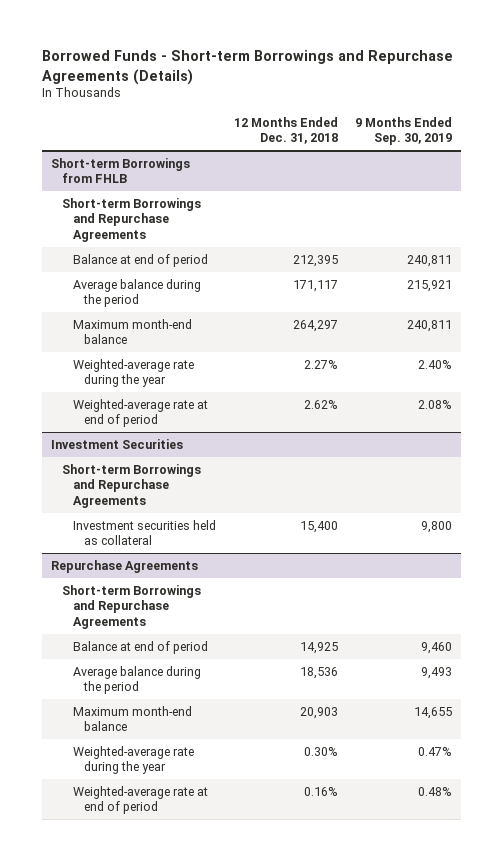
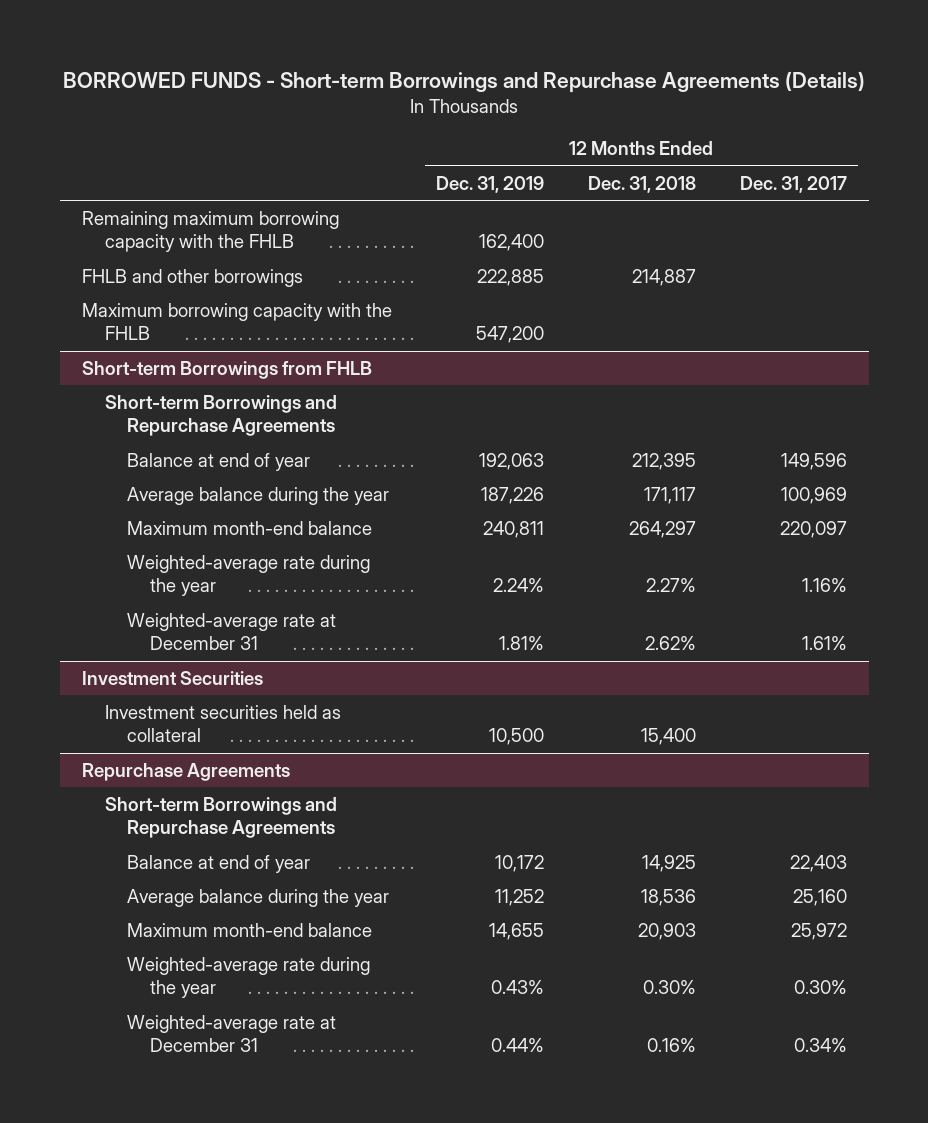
- Borrowed Funds - Short-term Borrowings and Repurchase Agreements (Details)
+ BORROWED FUNDS - Short-term Borrowings and Repurchase Agreements (Details)
- | 12 Months Ended Dec. 31, 2018 | 9 Months Ended Sep. 30, 2019
+ | 12 Months Ended Dec. 31, 2019 | 12 Months Ended Dec. 31, 2018 | 12 Months Ended Dec. 31, 2017
+ Remaining maximum borrowing capacity with the FHLB | 162,400 | |
+ FHLB and other borrowings | 222,885 | 214,887 |
+ Maximum borrowing capacity with the FHLB | 547,200 | |
@ Short-term Borrowings from FHLB
- Balance at end of period | 212,395 | 240,811
- Average balance during the period | 171,117 | 215,921
+ Balance at end of year | 192,063 | 212,395 | 149,596
+ Average balance during the year | 187,226 | 171,117 | 100,969
- Weighted-average rate at end of period | 2.62% | 2.08%
+ Weighted-average rate at December 31 | 1.81% | 2.62% | 1.61%
@ Investment Securities
- Short-term Borrowings and Repurchase Agreements
@ Repurchase Agreements
- Balance at end of period | 14,925 | 9,460
- Average balance during the period | 18,536 | 9,493
+ Balance at end of year | 10,172 | 14,925 | 22,403
+ Average balance during the year | 11,252 | 18,536 | 25,160
- Weighted-average rate at end of period | 0.16% | 0.48%
+ Weighted-average rate at December 31 | 0.44% | 0.16% | 0.34%

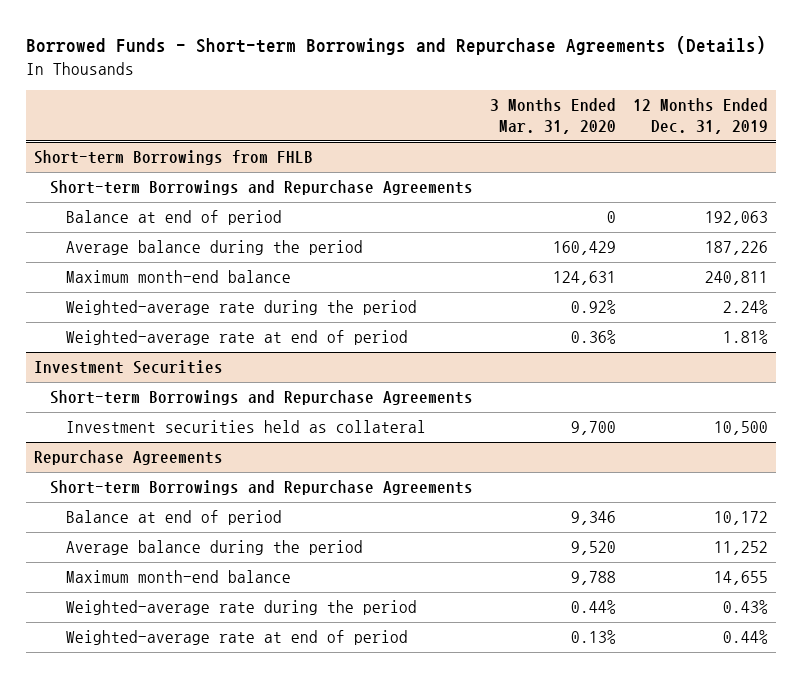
- BORROWED FUNDS - Short-term Borrowings and Repurchase Agreements (Details)
+ Borrowed Funds - Short-term Borrowings and Repurchase Agreements (Details)
- | 12 Months Ended Dec. 31, 2019 | 12 Months Ended Dec. 31, 2018 | 12 Months Ended Dec. 31, 2017
+ | 3 Months Ended Mar. 31, 2020 | 12 Months Ended Dec. 31, 2019
- Remaining maximum borrowing capacity with the FHLB | 162,400 | |
- FHLB and other borrowings | 222,885 | 214,887 |
- Maximum borrowing capacity with the FHLB | 547,200 | |
@ Short-term Borrowings from FHLB
- Balance at end of year | 192,063 | 212,395 | 149,596
- Average balance during the year | 187,226 | 171,117 | 100,969
+ Balance at end of period | 0 | 192,063
+ Average balance during the period | 160,429 | 187,226
- Weighted-average rate during the year | 2.24% | 2.27% | 1.16%
- Weighted-average rate at December 31 | 1.81% | 2.62% | 1.61%
+ Weighted-average rate during the period | 0.92% | 2.24%
+ Weighted-average rate at end of period | 0.36% | 1.81%
@ Investment Securities
+ Short-term Borrowings and Repurchase Agreements
@ Repurchase Agreements
- Balance at end of year | 10,172 | 14,925 | 22,403
- Average balance during the year | 11,252 | 18,536 | 25,160
+ Balance at end of period | 9,346 | 10,172
+ Average balance during the period | 9,520 | 11,252
- Weighted-average rate during the year | 0.43% | 0.30% | 0.30%
- Weighted-average rate at December 31 | 0.44% | 0.16% | 0.34%
+ Weighted-average rate during the period | 0.44% | 0.43%
+ Weighted-average rate at end of period | 0.13% | 0.44%

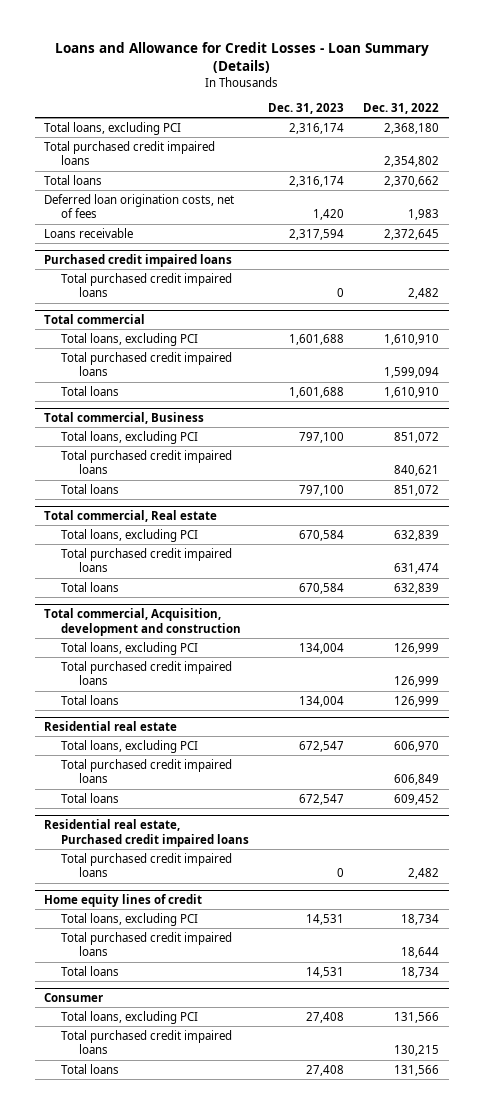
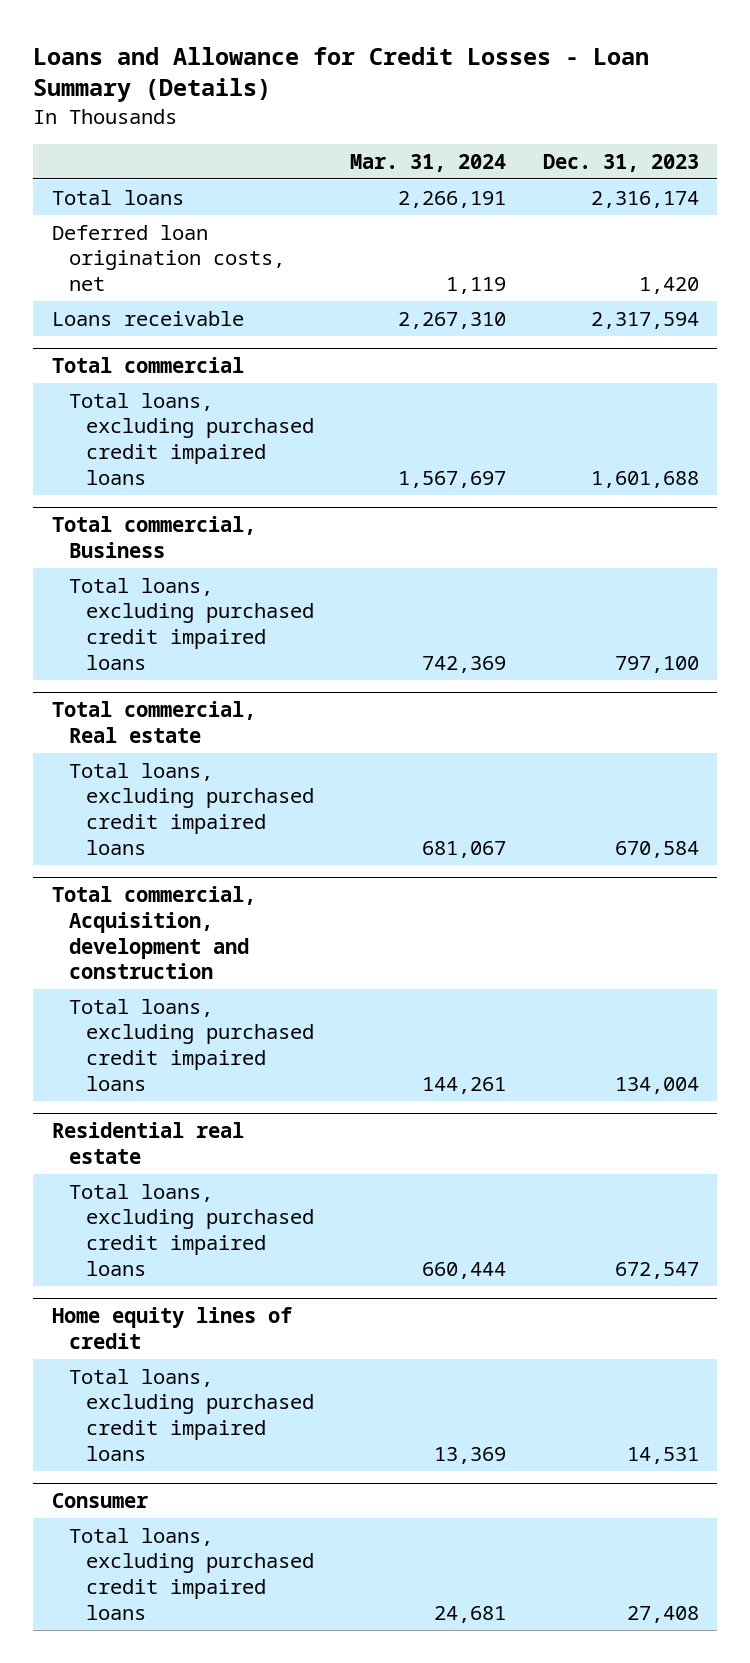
- | Dec. 31, 2023 | Dec. 31, 2022
+ | Mar. 31, 2024 | Dec. 31, 2023
- Total loans, excluding PCI | 2,316,174 | 2,368,180
- Total purchased credit impaired loans | | 2,354,802
- Deferred loan origination costs, net of fees | 1,420 | 1,983
+ Deferred loan origination costs, net | 1,119 | 1,420
- Purchased credit impaired loans
- Total purchased credit impaired loans | 0 | 2,482
@ Total commercial
- Total loans, excluding PCI | 1,601,688 | 1,610,910
- Total purchased credit impaired loans | | 1,599,094
- Total loans | 1,601,688 | 1,610,910
+ Total loans, excluding purchased credit impaired loans | 1,567,697 | 1,601,688
@ Total commercial, Business
- Total loans, excluding PCI | 797,100 | 851,072
- Total purchased credit impaired loans | | 840,621
- Total loans | 797,100 | 851,072
+ Total loans, excluding purchased credit impaired loans | 742,369 | 797,100
@ Total commercial, Real estate
- Total loans, excluding PCI | 670,584 | 632,839
- Total purchased credit impaired loans | | 631,474
- Total loans | 670,584 | 632,839
+ Total loans, excluding purchased credit impaired loans | 681,067 | 670,584
@ Total commercial, Acquisition, development and construction
- Total loans, excluding PCI | 134,004 | 126,999
- Total purchased credit impaired loans | | 126,999
- Total loans | 134,004 | 126,999
+ Total loans, excluding purchased credit impaired loans | 144,261 | 134,004
@ Residential real estate
- Total loans, excluding PCI | 672,547 | 606,970
- Total purchased credit impaired loans | | 606,849
- Total loans | 672,547 | 609,452
- Residential real estate, Purchased credit impaired loans
- Total purchased credit impaired loans | 0 | 2,482
@ Residential real estate
+ Total loans, excluding purchased credit impaired loans | 660,444 | 672,547
@ Home equity lines of credit
- Total loans, excluding PCI | 14,531 | 18,734
- Total purchased credit impaired loans | | 18,644
- Total loans | 14,531 | 18,734
+ Total loans, excluding purchased credit impaired loans | 13,369 | 14,531
@ Consumer
- Total loans, excluding PCI | 27,408 | 131,566
- Total purchased credit impaired loans | | 130,215
- Total loans | 27,408 | 131,566
+ Total loans, excluding purchased credit impaired loans | 24,681 | 27,408

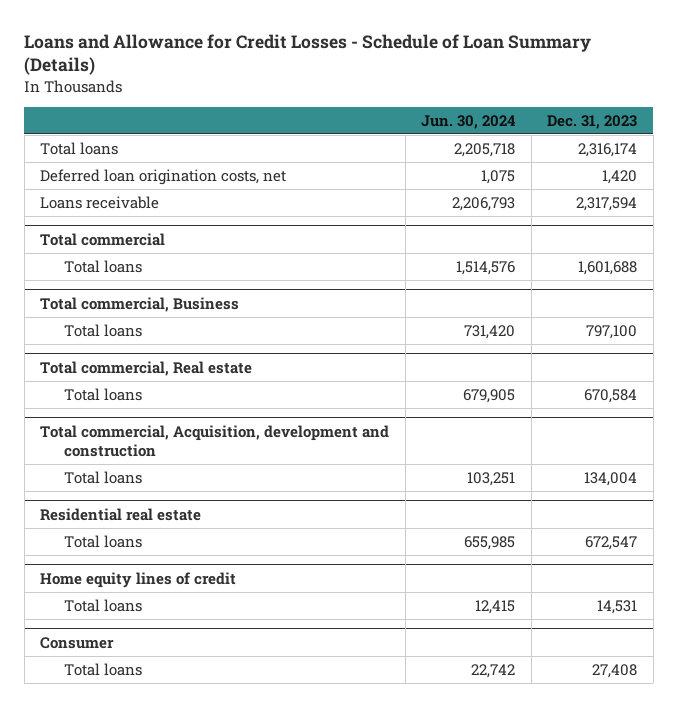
- Loans and Allowance for Credit Losses - Loan Summary (Details)
+ Loans and Allowance for Credit Losses - Schedule of Loan Summary (Details)
- | Mar. 31, 2024 | Dec. 31, 2023
+ | Jun. 30, 2024 | Dec. 31, 2023
@ Total commercial
- Total loans, excluding purchased credit impaired loans | 1,567,697 | 1,601,688
+ Total loans | 1,514,576 | 1,601,688
@ Total commercial, Business
- Total loans, excluding purchased credit impaired loans | 742,369 | 797,100
+ Total loans | 731,420 | 797,100
@ Total commercial, Real estate
- Total loans, excluding purchased credit impaired loans | 681,067 | 670,584
+ Total loans | 679,905 | 670,584
@ Total commercial, Acquisition, development and construction
- Total loans, excluding purchased credit impaired loans | 144,261 | 134,004
+ Total loans | 103,251 | 134,004
@ Residential real estate
- Total loans, excluding purchased credit impaired loans | 660,444 | 672,547
+ Total loans | 655,985 | 672,547
@ Home equity lines of credit
- Total loans, excluding purchased credit impaired loans | 13,369 | 14,531
+ Total loans | 12,415 | 14,531
@ Consumer
- Total loans, excluding purchased credit impaired loans | 24,681 | 27,408
+ Total loans | 22,742 | 27,408

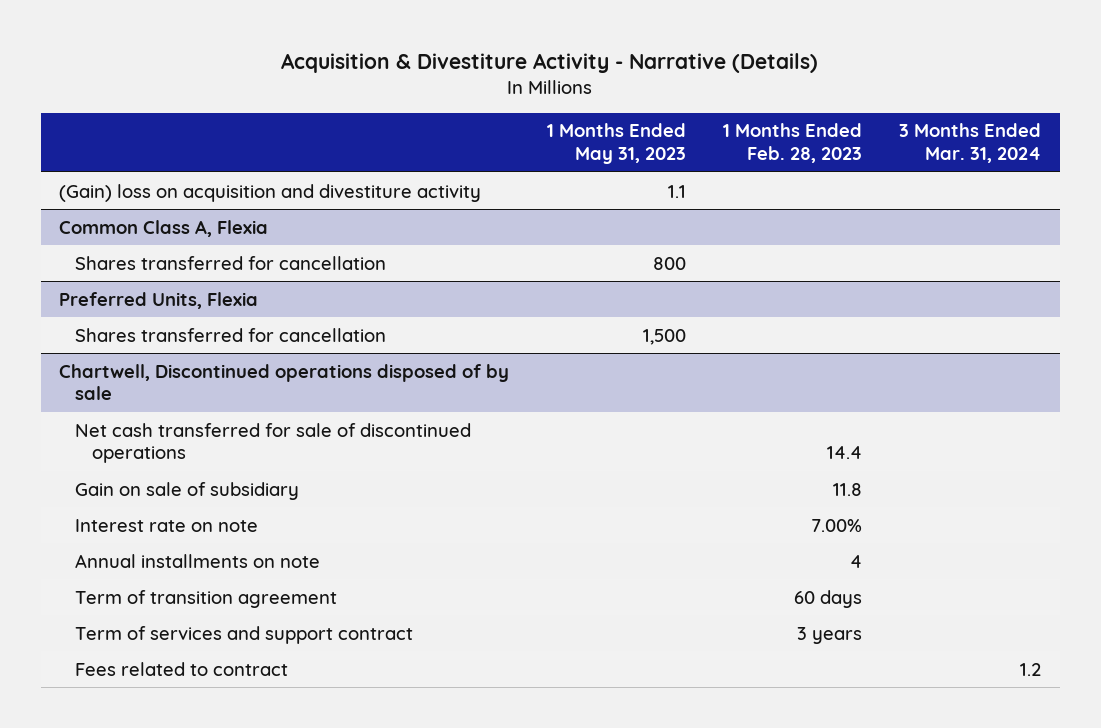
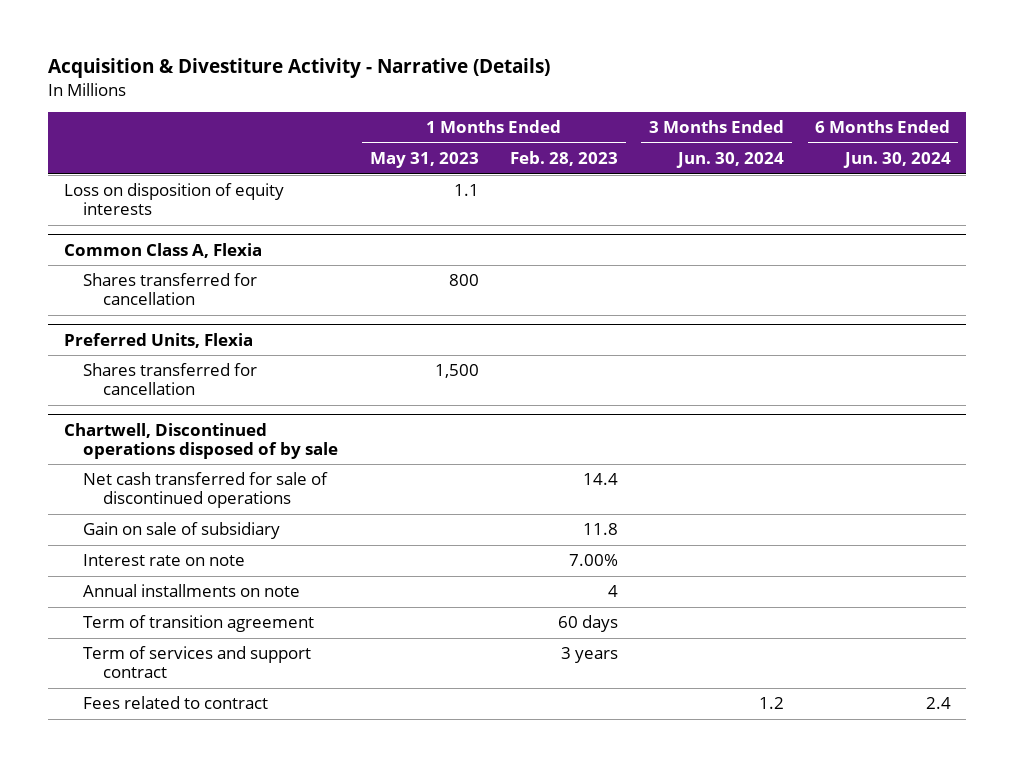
- | 1 Months Ended May 31, 2023 | 1 Months Ended Feb. 28, 2023 | 3 Months Ended Mar. 31, 2024
+ | 1 Months Ended May 31, 2023 | 1 Months Ended Feb. 28, 2023 | 3 Months Ended Jun. 30, 2024 | 6 Months Ended Jun. 30, 2024
- (Gain) loss on acquisition and divestiture activity | 1.1 | |
+ Loss on disposition of equity interests | 1.1 | | |

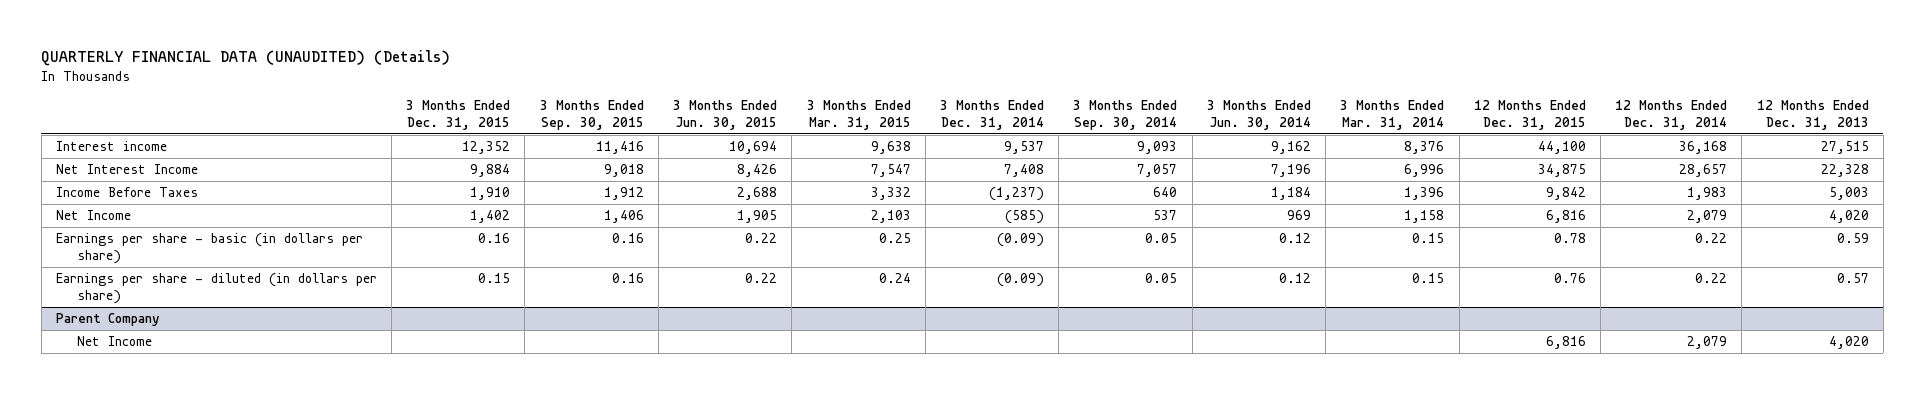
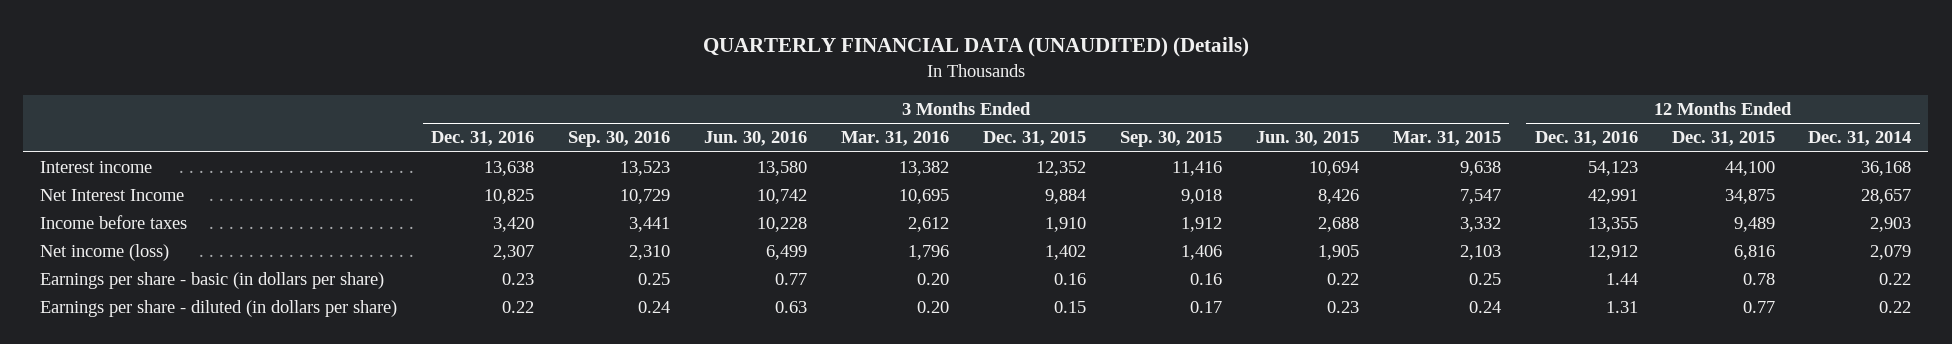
- | 3 Months Ended Dec. 31, 2015 | 3 Months Ended Sep. 30, 2015 | 3 Months Ended Jun. 30, 2015 | 3 Months Ended Mar. 31, 2015 | 3 Months Ended Dec. 31, 2014 | 3 Months Ended Sep. 30, 2014 | 3 Months Ended Jun. 30, 2014 | 3 Months Ended Mar. 31, 2014 | 12 Months Ended Dec. 31, 2015 | 12 Months Ended Dec. 31, 2014 | 12 Months Ended Dec. 31, 2013
+ | 3 Months Ended Dec. 31, 2016 | 3 Months Ended Sep. 30, 2016 | 3 Months Ended Jun. 30, 2016 | 3 Months Ended Mar. 31, 2016 | 3 Months Ended Dec. 31, 2015 | 3 Months Ended Sep. 30, 2015 | 3 Months Ended Jun. 30, 2015 | 3 Months Ended Mar. 31, 2015 | 12 Months Ended Dec. 31, 2016 | 12 Months Ended Dec. 31, 2015 | 12 Months Ended Dec. 31, 2014
- Income Before Taxes | 1,910 | 1,912 | 2,688 | 3,332 | (1,237) | 640 | 1,184 | 1,396 | 9,842 | 1,983 | 5,003
- Net Income | 1,402 | 1,406 | 1,905 | 2,103 | (585) | 537 | 969 | 1,158 | 6,816 | 2,079 | 4,020
+ Income before taxes | 3,420 | 3,441 | 10,228 | 2,612 | 1,910 | 1,912 | 2,688 | 3,332 | 13,355 | 9,489 | 2,903
+ Net income (loss) | 2,307 | 2,310 | 6,499 | 1,796 | 1,402 | 1,406 | 1,905 | 2,103 | 12,912 | 6,816 | 2,079
- Earnings per share - diluted (in dollars per share) | 0.15 | 0.16 | 0.22 | 0.24 | (0.09) | 0.05 | 0.12 | 0.15 | 0.76 | 0.22 | 0.57
- Parent Company
- Net Income | | | | | | | | | 6,816 | 2,079 | 4,020
+ Earnings per share - diluted (in dollars per share) | 0.22 | 0.24 | 0.63 | 0.20 | 0.15 | 0.17 | 0.23 | 0.24 | 1.31 | 0.77 | 0.22

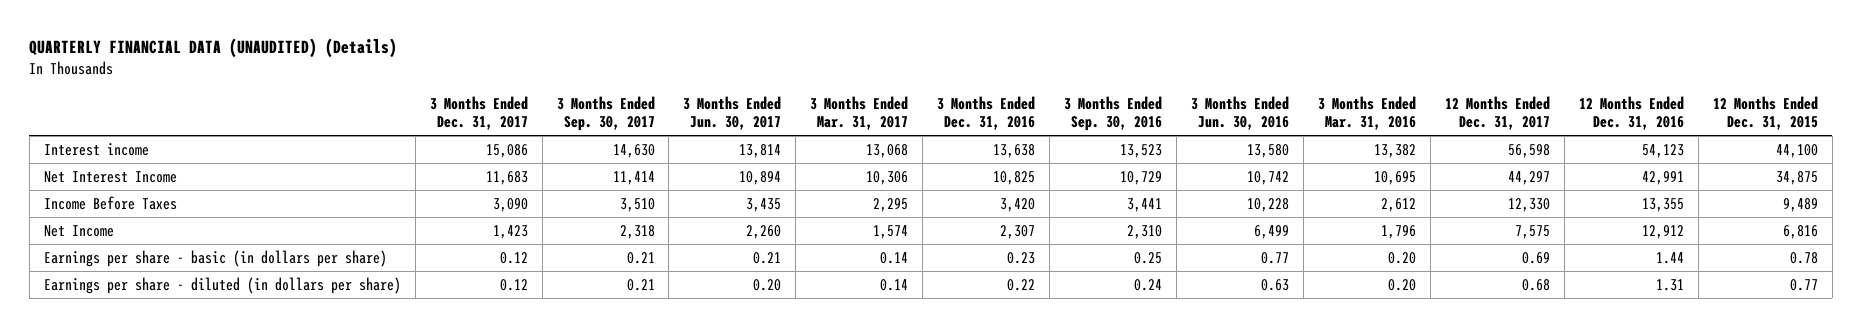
- | 3 Months Ended Dec. 31, 2016 | 3 Months Ended Sep. 30, 2016 | 3 Months Ended Jun. 30, 2016 | 3 Months Ended Mar. 31, 2016 | 3 Months Ended Dec. 31, 2015 | 3 Months Ended Sep. 30, 2015 | 3 Months Ended Jun. 30, 2015 | 3 Months Ended Mar. 31, 2015 | 12 Months Ended Dec. 31, 2016 | 12 Months Ended Dec. 31, 2015 | 12 Months Ended Dec. 31, 2014
+ | 3 Months Ended Dec. 31, 2017 | 3 Months Ended Sep. 30, 2017 | 3 Months Ended Jun. 30, 2017 | 3 Months Ended Mar. 31, 2017 | 3 Months Ended Dec. 31, 2016 | 3 Months Ended Sep. 30, 2016 | 3 Months Ended Jun. 30, 2016 | 3 Months Ended Mar. 31, 2016 | 12 Months Ended Dec. 31, 2017 | 12 Months Ended Dec. 31, 2016 | 12 Months Ended Dec. 31, 2015
- Income before taxes | 3,420 | 3,441 | 10,228 | 2,612 | 1,910 | 1,912 | 2,688 | 3,332 | 13,355 | 9,489 | 2,903
- Net income (loss) | 2,307 | 2,310 | 6,499 | 1,796 | 1,402 | 1,406 | 1,905 | 2,103 | 12,912 | 6,816 | 2,079
+ Income Before Taxes | 3,090 | 3,510 | 3,435 | 2,295 | 3,420 | 3,441 | 10,228 | 2,612 | 12,330 | 13,355 | 9,489
+ Net Income | 1,423 | 2,318 | 2,260 | 1,574 | 2,307 | 2,310 | 6,499 | 1,796 | 7,575 | 12,912 | 6,816

